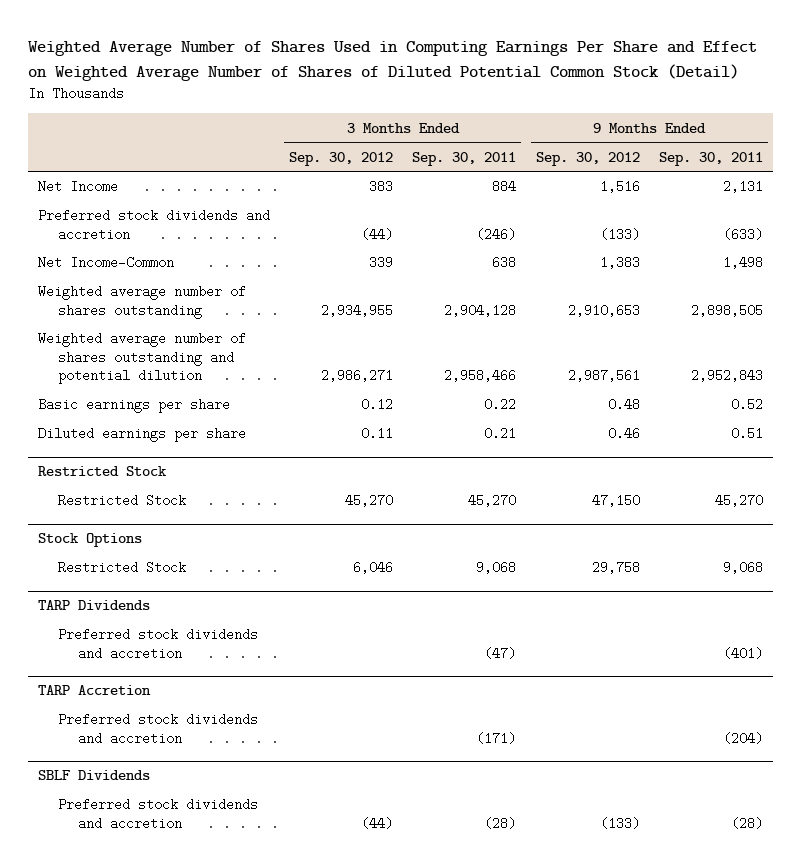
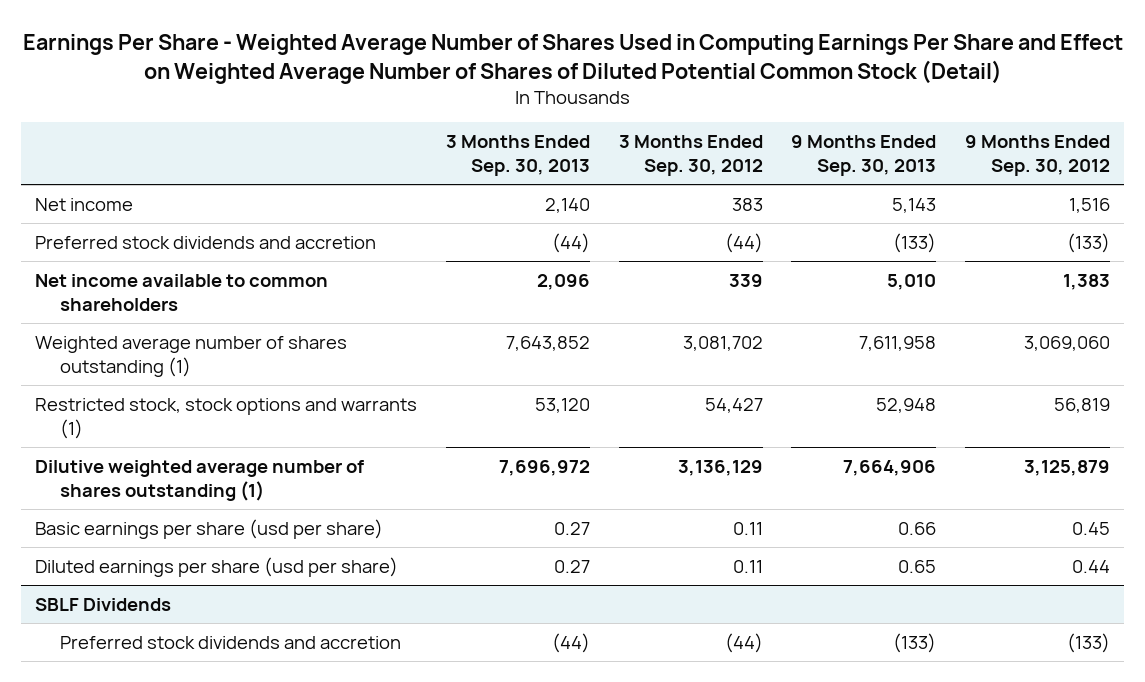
- Weighted Average Number of Shares Used in Computing Earnings Per Share and Effect on Weighted Average Number of Shares of Diluted Potential Common Stock (Detail)
+ Earnings Per Share - Weighted Average Number of Shares Used in Computing Earnings Per Share and Effect on Weighted Average Number of Shares of Diluted Potential Common Stock (Detail)
- | 3 Months Ended Sep. 30, 2012 | 3 Months Ended Sep. 30, 2011 | 9 Months Ended Sep. 30, 2012 | 9 Months Ended Sep. 30, 2011
+ | 3 Months Ended Sep. 30, 2013 | 3 Months Ended Sep. 30, 2012 | 9 Months Ended Sep. 30, 2013 | 9 Months Ended Sep. 30, 2012
- Net Income | 383 | 884 | 1,516 | 2,131
+ Net income | 2,140 | 383 | 5,143 | 1,516
- Net Income-Common | 339 | 638 | 1,383 | 1,498
- Weighted average number of shares outstanding | 2,934,955 | 2,904,128 | 2,910,653 | 2,898,505
- Weighted average number of shares outstanding and potential dilution | 2,986,271 | 2,958,466 | 2,987,561 | 2,952,843
- Basic earnings per share | 0.12 | 0.22 | 0.48 | 0.52
- Diluted earnings per share | 0.11 | 0.21 | 0.46 | 0.51
- Restricted Stock
- Restricted Stock | 45,270 | 45,270 | 47,150 | 45,270
- Stock Options
- Restricted Stock | 6,046 | 9,068 | 29,758 | 9,068
- TARP Dividends
- Preferred stock dividends and accretion | | (47) | | (401)
- TARP Accretion
- Preferred stock dividends and accretion | | (171) | | (204)
+ Net income available to common shareholders | 2,096 | 339 | 5,010 | 1,383
+ Weighted average number of shares outstanding (1) | 7,643,852 | 3,081,702 | 7,611,958 | 3,069,060
+ Restricted stock, stock options and warrants (1) | 53,120 | 54,427 | 52,948 | 56,819
+ Dilutive weighted average number of shares outstanding (1) | 7,696,972 | 3,136,129 | 7,664,906 | 3,125,879
+ Basic earnings per share (usd per share) | 0.27 | 0.11 | 0.66 | 0.45
+ Diluted earnings per share (usd per share) | 0.27 | 0.11 | 0.65 | 0.44

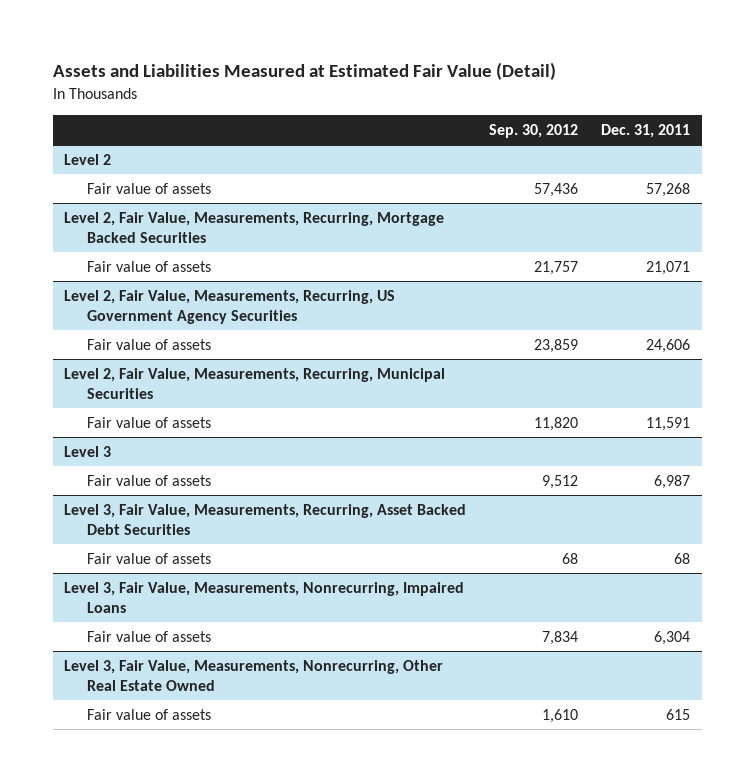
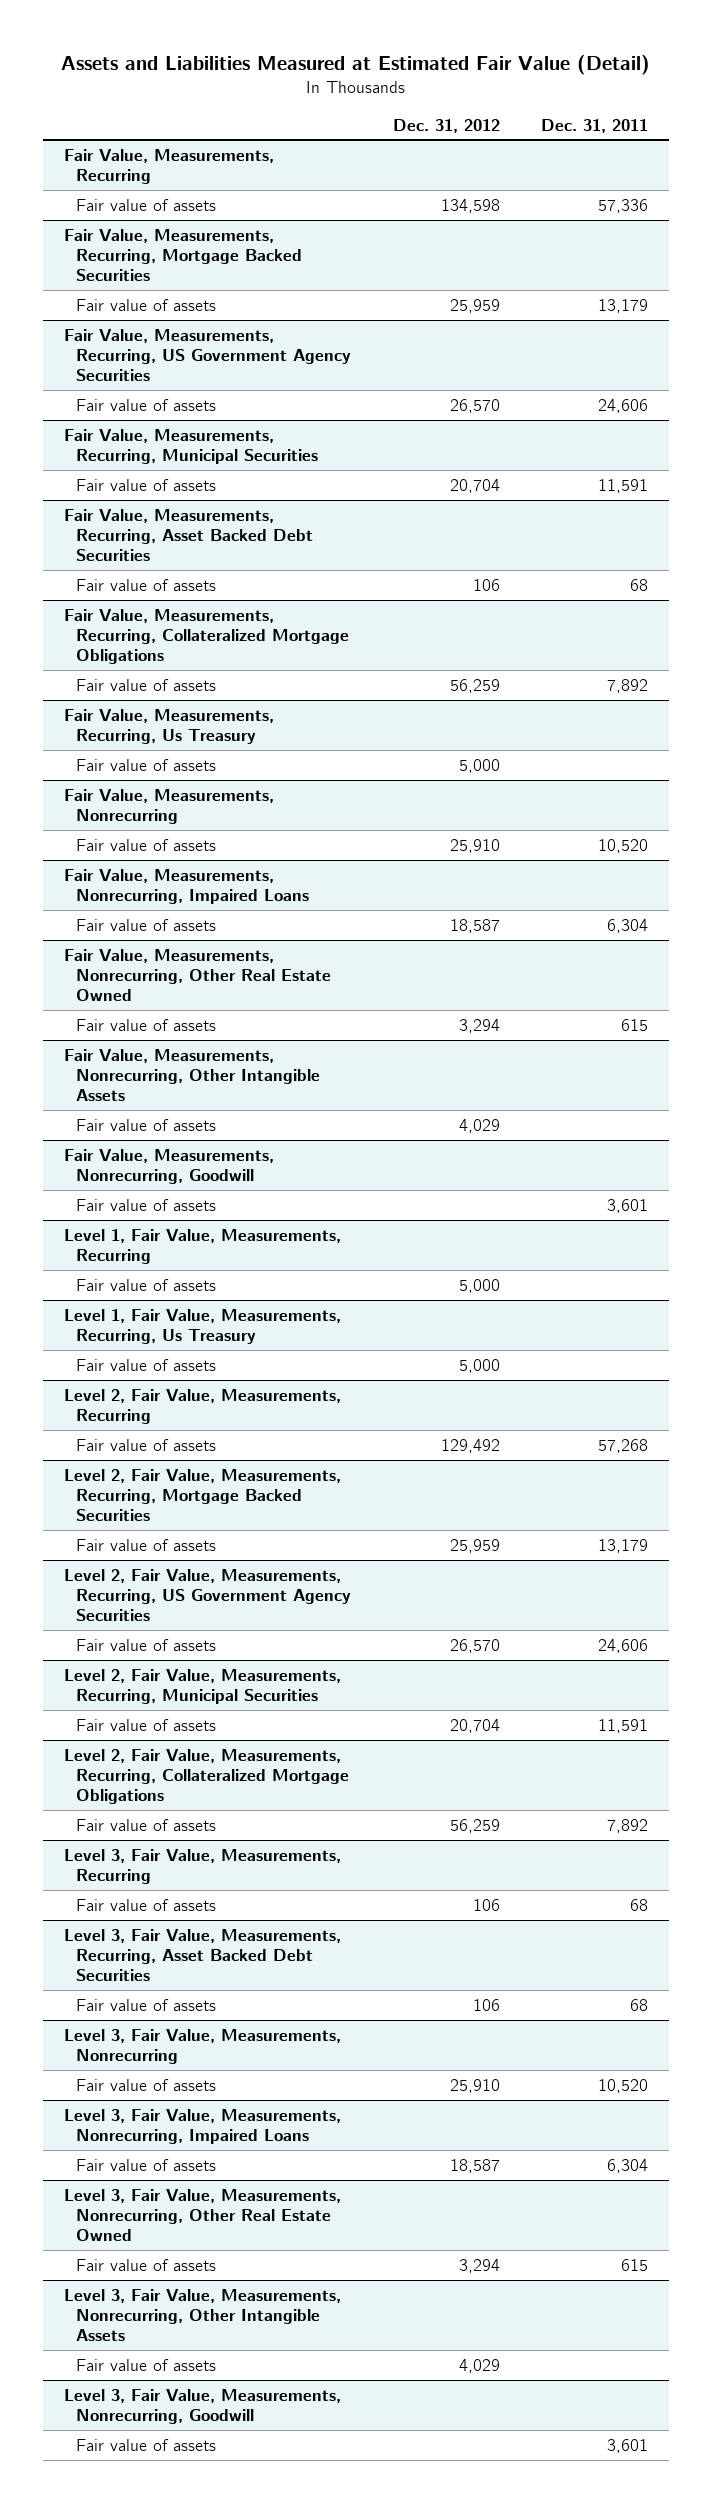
- | Sep. 30, 2012 | Dec. 31, 2011
+ | Dec. 31, 2012 | Dec. 31, 2011
- Level 2
+ Fair Value, Measurements, Recurring
+ Fair value of assets | 134,598 | 57,336
+ Fair Value, Measurements, Recurring, Mortgage Backed Securities
+ Fair value of assets | 25,959 | 13,179
+ Fair Value, Measurements, Recurring, US Government Agency Securities
+ Fair value of assets | 26,570 | 24,606
+ Fair Value, Measurements, Recurring, Municipal Securities
+ Fair value of assets | 20,704 | 11,591
+ Fair Value, Measurements, Recurring, Asset Backed Debt Securities
+ Fair value of assets | 106 | 68
+ Fair Value, Measurements, Recurring, Collateralized Mortgage Obligations
+ Fair value of assets | 56,259 | 7,892
+ Fair Value, Measurements, Recurring, Us Treasury
+ Fair value of assets | 5,000 |
+ Fair Value, Measurements, Nonrecurring
+ Fair value of assets | 25,910 | 10,520
+ Fair Value, Measurements, Nonrecurring, Impaired Loans
+ Fair value of assets | 18,587 | 6,304
+ Fair Value, Measurements, Nonrecurring, Other Real Estate Owned
+ Fair value of assets | 3,294 | 615
+ Fair Value, Measurements, Nonrecurring, Other Intangible Assets
+ Fair value of assets | 4,029 |
+ Fair Value, Measurements, Nonrecurring, Goodwill
+ Fair value of assets | | 3,601
+ Level 1, Fair Value, Measurements, Recurring
+ Fair value of assets | 5,000 |
+ Level 1, Fair Value, Measurements, Recurring, Us Treasury
+ Fair value of assets | 5,000 |
+ Level 2, Fair Value, Measurements, Recurring
@ Level 2, Fair Value, Measurements, Recurring, Mortgage Backed Securities
- Fair value of assets | 21,757 | 21,071
+ Fair value of assets | 25,959 | 13,179
- Level 3
- Fair value of assets | 9,512 | 6,987
+ Level 2, Fair Value, Measurements, Recurring, Collateralized Mortgage Obligations
+ Fair value of assets | 56,259 | 7,892
+ Level 3, Fair Value, Measurements, Recurring
+ Fair value of assets | 106 | 68
+ Level 3, Fair Value, Measurements, Nonrecurring
+ Fair value of assets | 25,910 | 10,520
+ Level 3, Fair Value, Measurements, Nonrecurring, Other Intangible Assets
+ Fair value of assets | 4,029 |
+ Level 3, Fair Value, Measurements, Nonrecurring, Goodwill
+ Fair value of assets | | 3,601

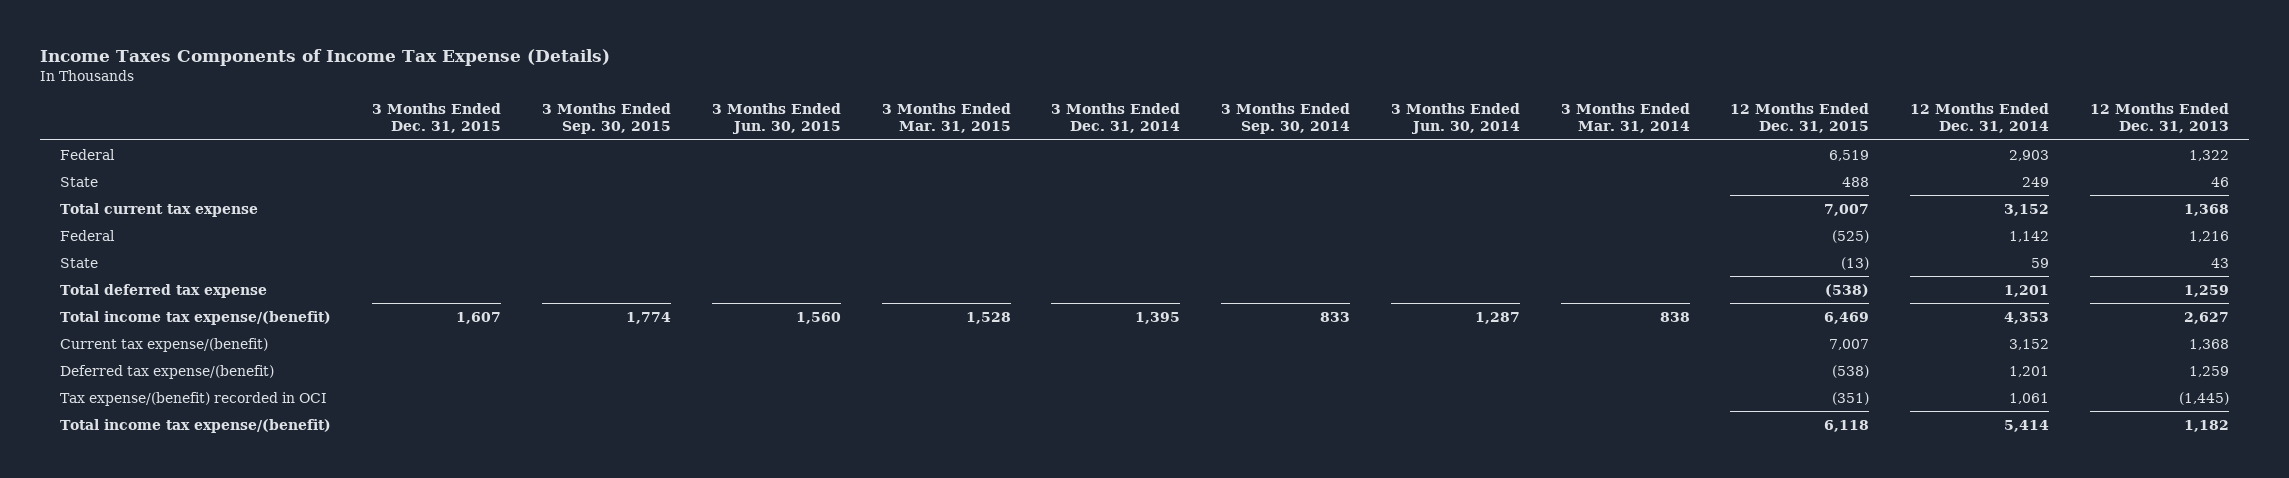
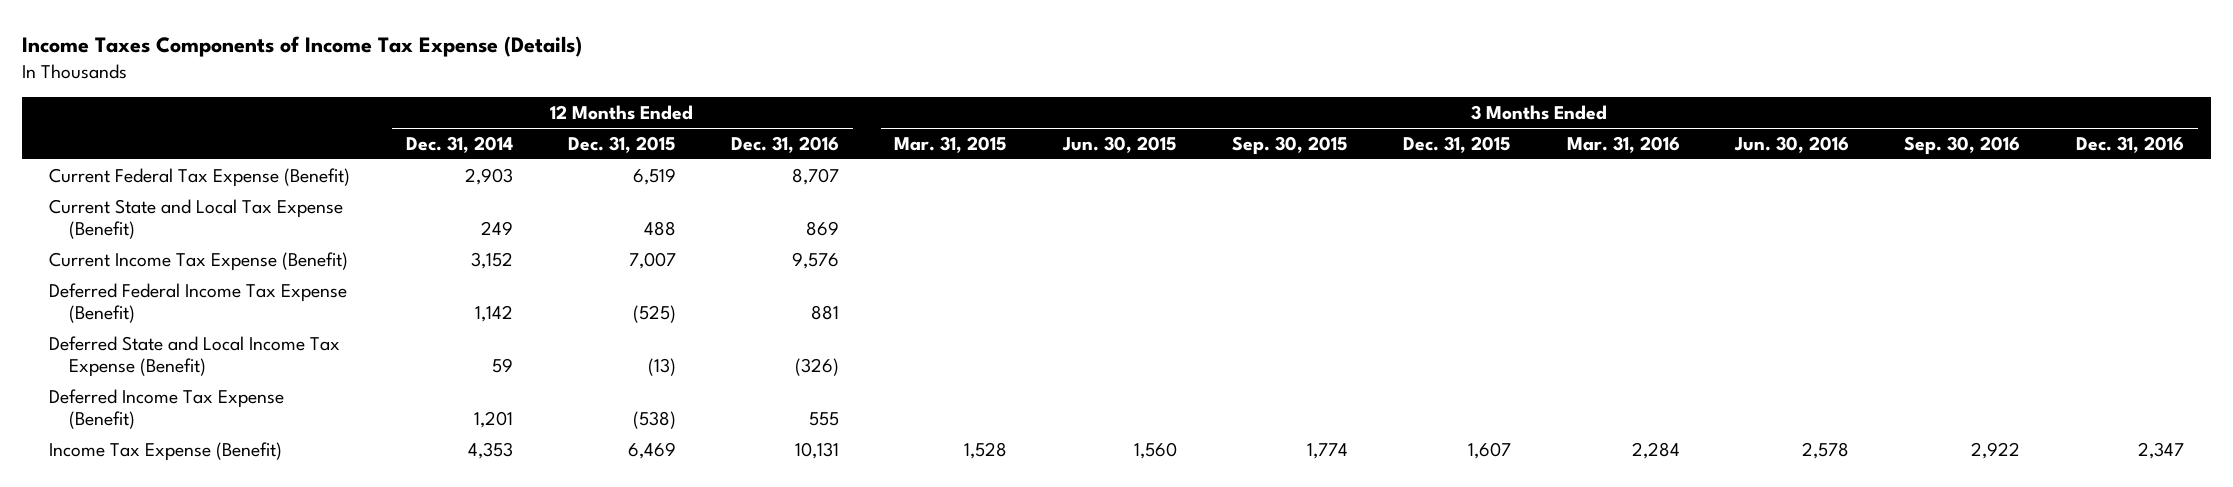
- | 3 Months Ended Dec. 31, 2015 | 3 Months Ended Sep. 30, 2015 | 3 Months Ended Jun. 30, 2015 | 3 Months Ended Mar. 31, 2015 | 3 Months Ended Dec. 31, 2014 | 3 Months Ended Sep. 30, 2014 | 3 Months Ended Jun. 30, 2014 | 3 Months Ended Mar. 31, 2014 | 12 Months Ended Dec. 31, 2015 | 12 Months Ended Dec. 31, 2014 | 12 Months Ended Dec. 31, 2013
+ | 12 Months Ended Dec. 31, 2014 | 12 Months Ended Dec. 31, 2015 | 12 Months Ended Dec. 31, 2016 | 3 Months Ended Mar. 31, 2015 | 3 Months Ended Jun. 30, 2015 | 3 Months Ended Sep. 30, 2015 | 3 Months Ended Dec. 31, 2015 | 3 Months Ended Mar. 31, 2016 | 3 Months Ended Jun. 30, 2016 | 3 Months Ended Sep. 30, 2016 | 3 Months Ended Dec. 31, 2016
- Federal | | | | | | | | | 6,519 | 2,903 | 1,322
- State | | | | | | | | | 488 | 249 | 46
- Total current tax expense | | | | | | | | | 7,007 | 3,152 | 1,368
- Federal | | | | | | | | | (525) | 1,142 | 1,216
- State | | | | | | | | | (13) | 59 | 43
- Total deferred tax expense | | | | | | | | | (538) | 1,201 | 1,259
- Total income tax expense/(benefit) | 1,607 | 1,774 | 1,560 | 1,528 | 1,395 | 833 | 1,287 | 838 | 6,469 | 4,353 | 2,627
- Current tax expense/(benefit) | | | | | | | | | 7,007 | 3,152 | 1,368
- Deferred tax expense/(benefit) | | | | | | | | | (538) | 1,201 | 1,259
- Tax expense/(benefit) recorded in OCI | | | | | | | | | (351) | 1,061 | (1,445)
- Total income tax expense/(benefit) | | | | | | | | | 6,118 | 5,414 | 1,182
+ Current Federal Tax Expense (Benefit) | 2,903 | 6,519 | 8,707 | | | | | | | |
+ Current State and Local Tax Expense (Benefit) | 249 | 488 | 869 | | | | | | | |
+ Current Income Tax Expense (Benefit) | 3,152 | 7,007 | 9,576 | | | | | | | |
+ Deferred Federal Income Tax Expense (Benefit) | 1,142 | (525) | 881 | | | | | | | |
+ Deferred State and Local Income Tax Expense (Benefit) | 59 | (13) | (326) | | | | | | | |
+ Deferred Income Tax Expense (Benefit) | 1,201 | (538) | 555 | | | | | | | |
+ Income Tax Expense (Benefit) | 4,353 | 6,469 | 10,131 | 1,528 | 1,560 | 1,774 | 1,607 | 2,284 | 2,578 | 2,922 | 2,347

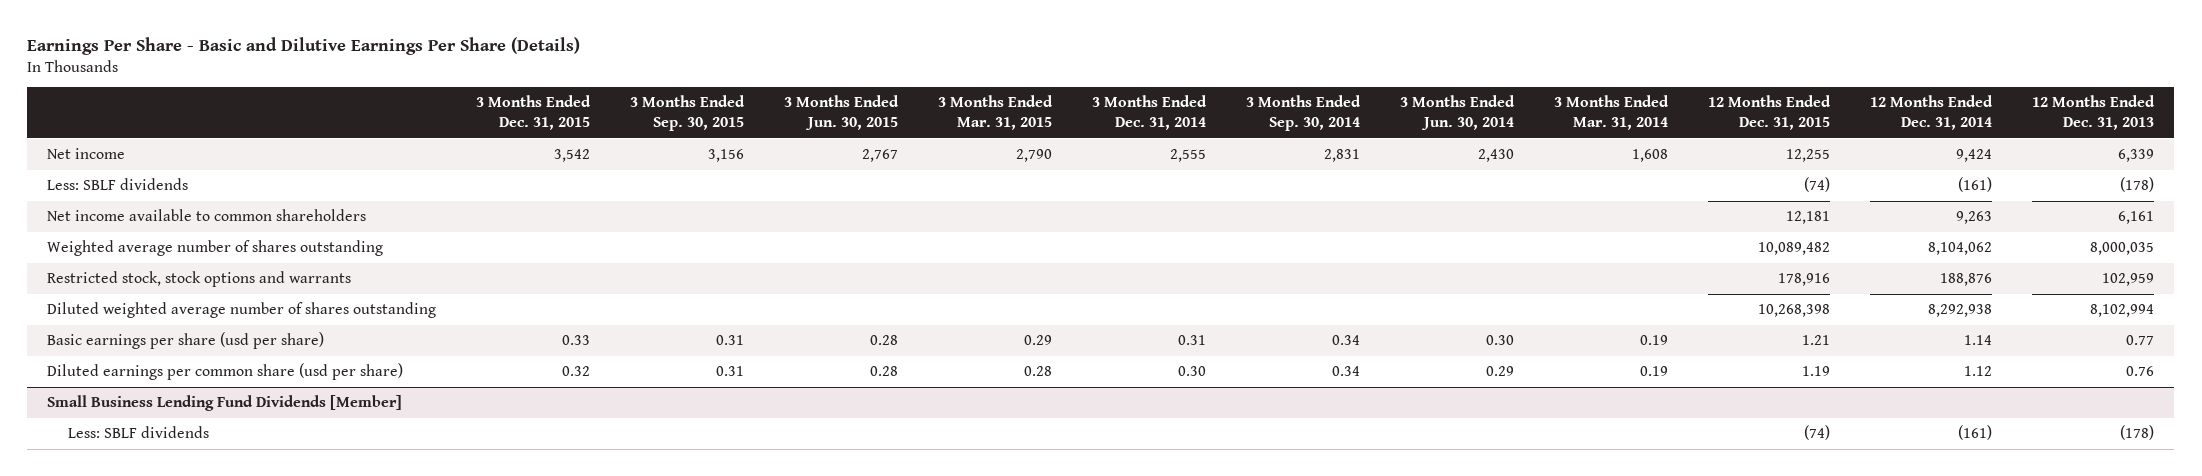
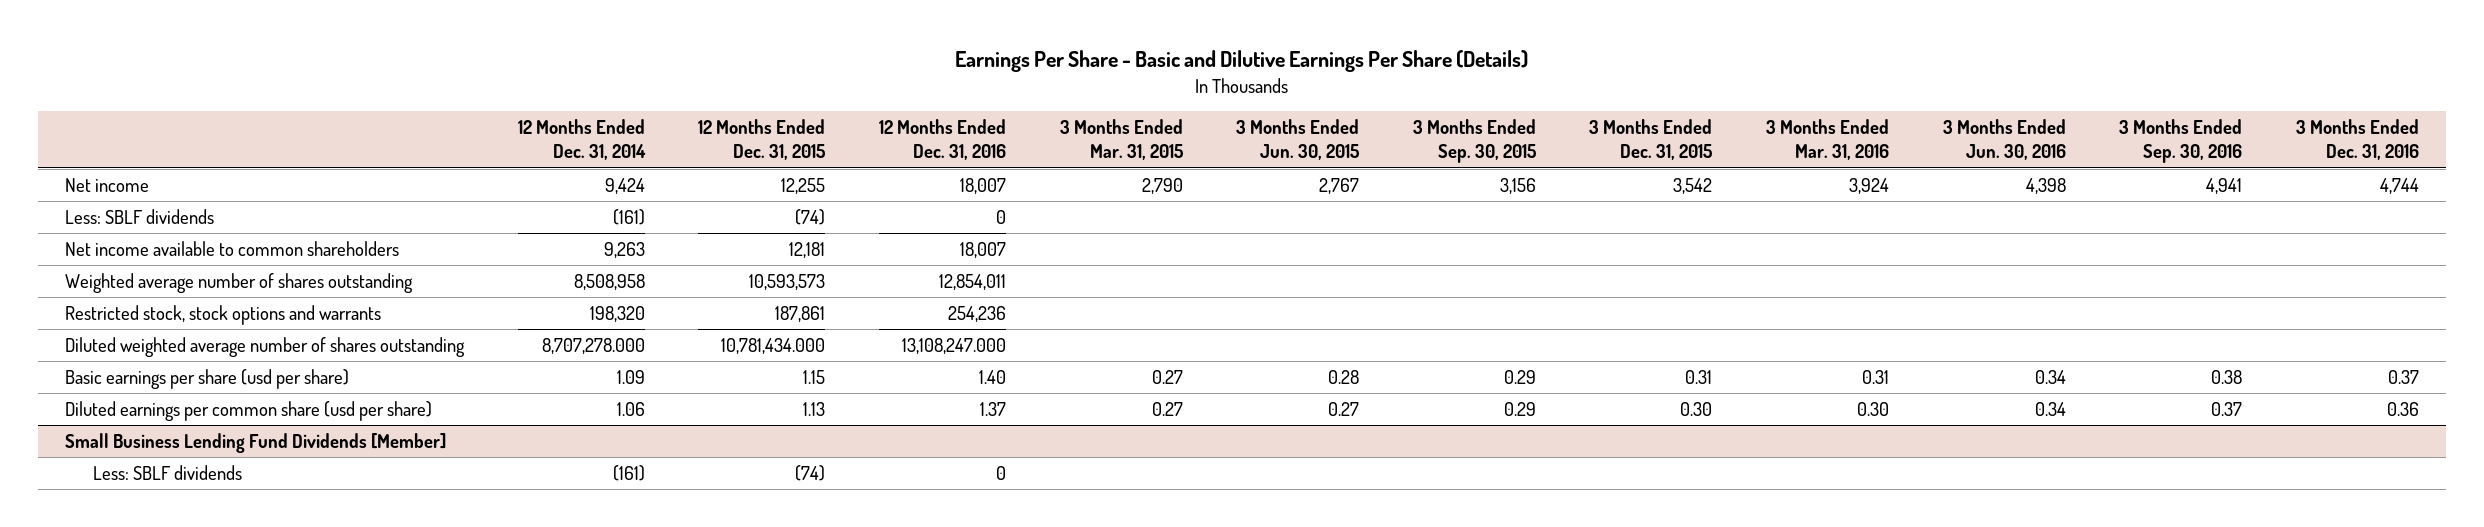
- | 3 Months Ended Dec. 31, 2015 | 3 Months Ended Sep. 30, 2015 | 3 Months Ended Jun. 30, 2015 | 3 Months Ended Mar. 31, 2015 | 3 Months Ended Dec. 31, 2014 | 3 Months Ended Sep. 30, 2014 | 3 Months Ended Jun. 30, 2014 | 3 Months Ended Mar. 31, 2014 | 12 Months Ended Dec. 31, 2015 | 12 Months Ended Dec. 31, 2014 | 12 Months Ended Dec. 31, 2013
+ | 12 Months Ended Dec. 31, 2014 | 12 Months Ended Dec. 31, 2015 | 12 Months Ended Dec. 31, 2016 | 3 Months Ended Mar. 31, 2015 | 3 Months Ended Jun. 30, 2015 | 3 Months Ended Sep. 30, 2015 | 3 Months Ended Dec. 31, 2015 | 3 Months Ended Mar. 31, 2016 | 3 Months Ended Jun. 30, 2016 | 3 Months Ended Sep. 30, 2016 | 3 Months Ended Dec. 31, 2016
- Weighted average number of shares outstanding | | | | | | | | | 10,089,482 | 8,104,062 | 8,000,035
- Restricted stock, stock options and warrants | | | | | | | | | 178,916 | 188,876 | 102,959
- Diluted weighted average number of shares outstanding | | | | | | | | | 10,268,398 | 8,292,938 | 8,102,994
- Basic earnings per share (usd per share) | 0.33 | 0.31 | 0.28 | 0.29 | 0.31 | 0.34 | 0.30 | 0.19 | 1.21 | 1.14 | 0.77
- Diluted earnings per common share (usd per share) | 0.32 | 0.31 | 0.28 | 0.28 | 0.30 | 0.34 | 0.29 | 0.19 | 1.19 | 1.12 | 0.76
+ Weighted average number of shares outstanding | 8,508,958 | 10,593,573 | 12,854,011 | | | | | | | |
+ Restricted stock, stock options and warrants | 198,320 | 187,861 | 254,236 | | | | | | | |
+ Diluted weighted average number of shares outstanding | 8,707,278.000 | 10,781,434.000 | 13,108,247.000 | | | | | | | |
+ Basic earnings per share (usd per share) | 1.09 | 1.15 | 1.40 | 0.27 | 0.28 | 0.29 | 0.31 | 0.31 | 0.34 | 0.38 | 0.37
+ Diluted earnings per common share (usd per share) | 1.06 | 1.13 | 1.37 | 0.27 | 0.27 | 0.29 | 0.30 | 0.30 | 0.34 | 0.37 | 0.36

